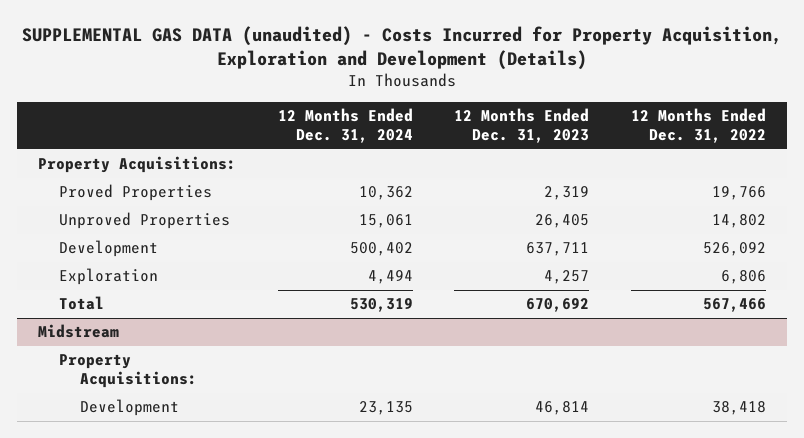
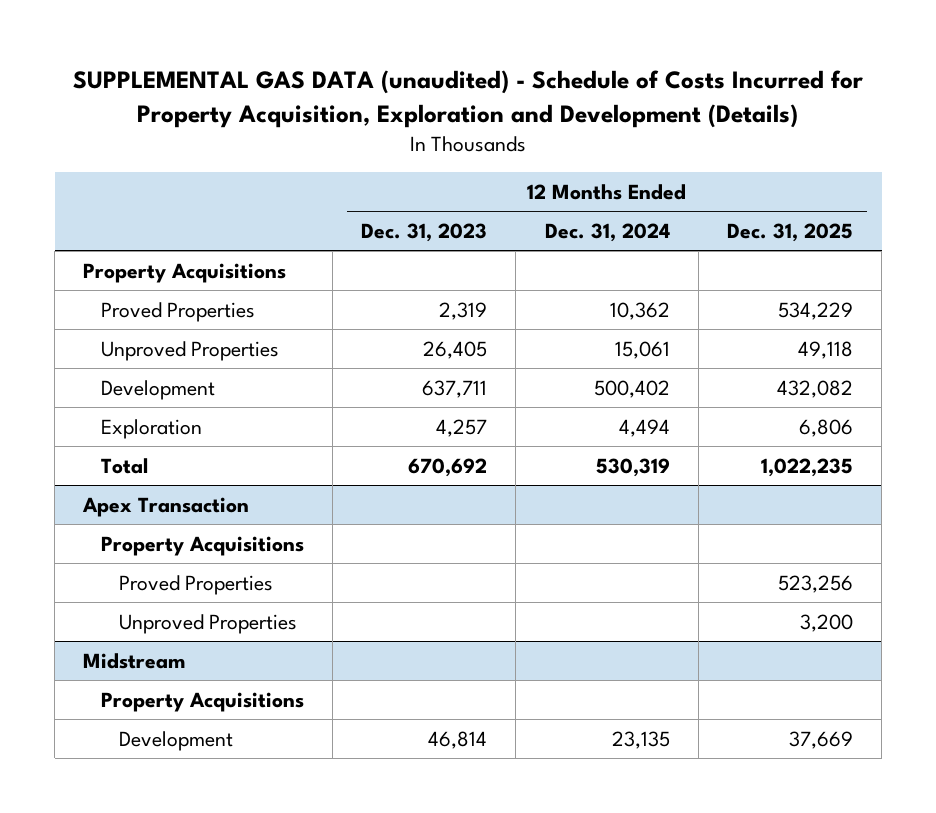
- SUPPLEMENTAL GAS DATA (unaudited) - Costs Incurred for Property Acquisition, Exploration and Development (Details)
+ SUPPLEMENTAL GAS DATA (unaudited) - Schedule of Costs Incurred for Property Acquisition, Exploration and Development (Details)
- | 12 Months Ended Dec. 31, 2024 | 12 Months Ended Dec. 31, 2023 | 12 Months Ended Dec. 31, 2022
+ | 12 Months Ended Dec. 31, 2023 | 12 Months Ended Dec. 31, 2024 | 12 Months Ended Dec. 31, 2025
- Property Acquisitions:
+ Property Acquisitions
+ Apex Transaction
+ Property Acquisitions
+ Proved Properties | | | 523,256
+ Unproved Properties | | | 3,200
@ Midstream
- Property Acquisitions:
+ Property Acquisitions

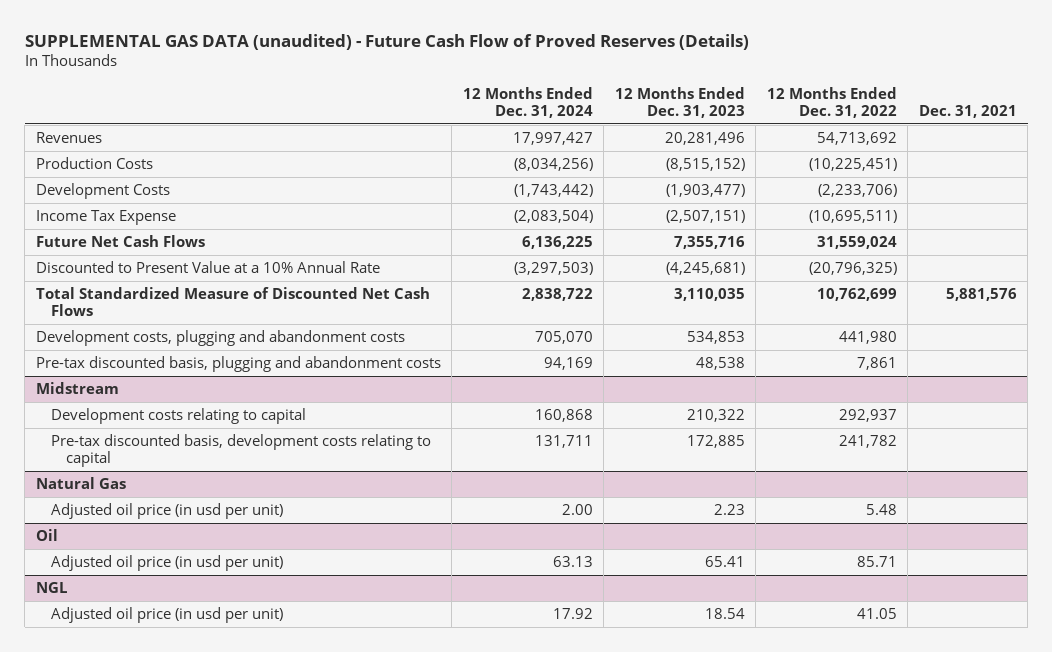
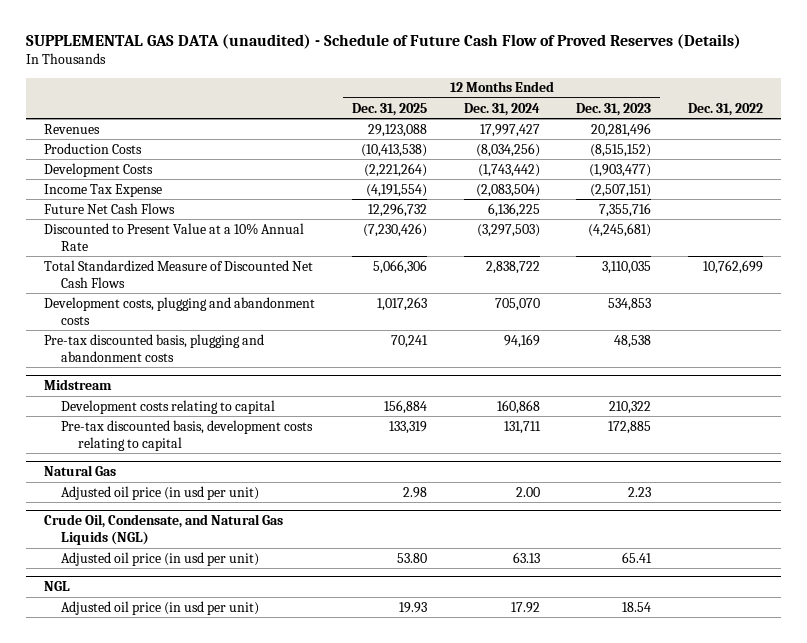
- SUPPLEMENTAL GAS DATA (unaudited) - Future Cash Flow of Proved Reserves (Details)
+ SUPPLEMENTAL GAS DATA (unaudited) - Schedule of Future Cash Flow of Proved Reserves (Details)
- | 12 Months Ended Dec. 31, 2024 | 12 Months Ended Dec. 31, 2023 | 12 Months Ended Dec. 31, 2022 | Dec. 31, 2021
+ | 12 Months Ended Dec. 31, 2025 | 12 Months Ended Dec. 31, 2024 | 12 Months Ended Dec. 31, 2023 | Dec. 31, 2022
- Oil
+ Crude Oil, Condensate, and Natural Gas Liquids (NGL)

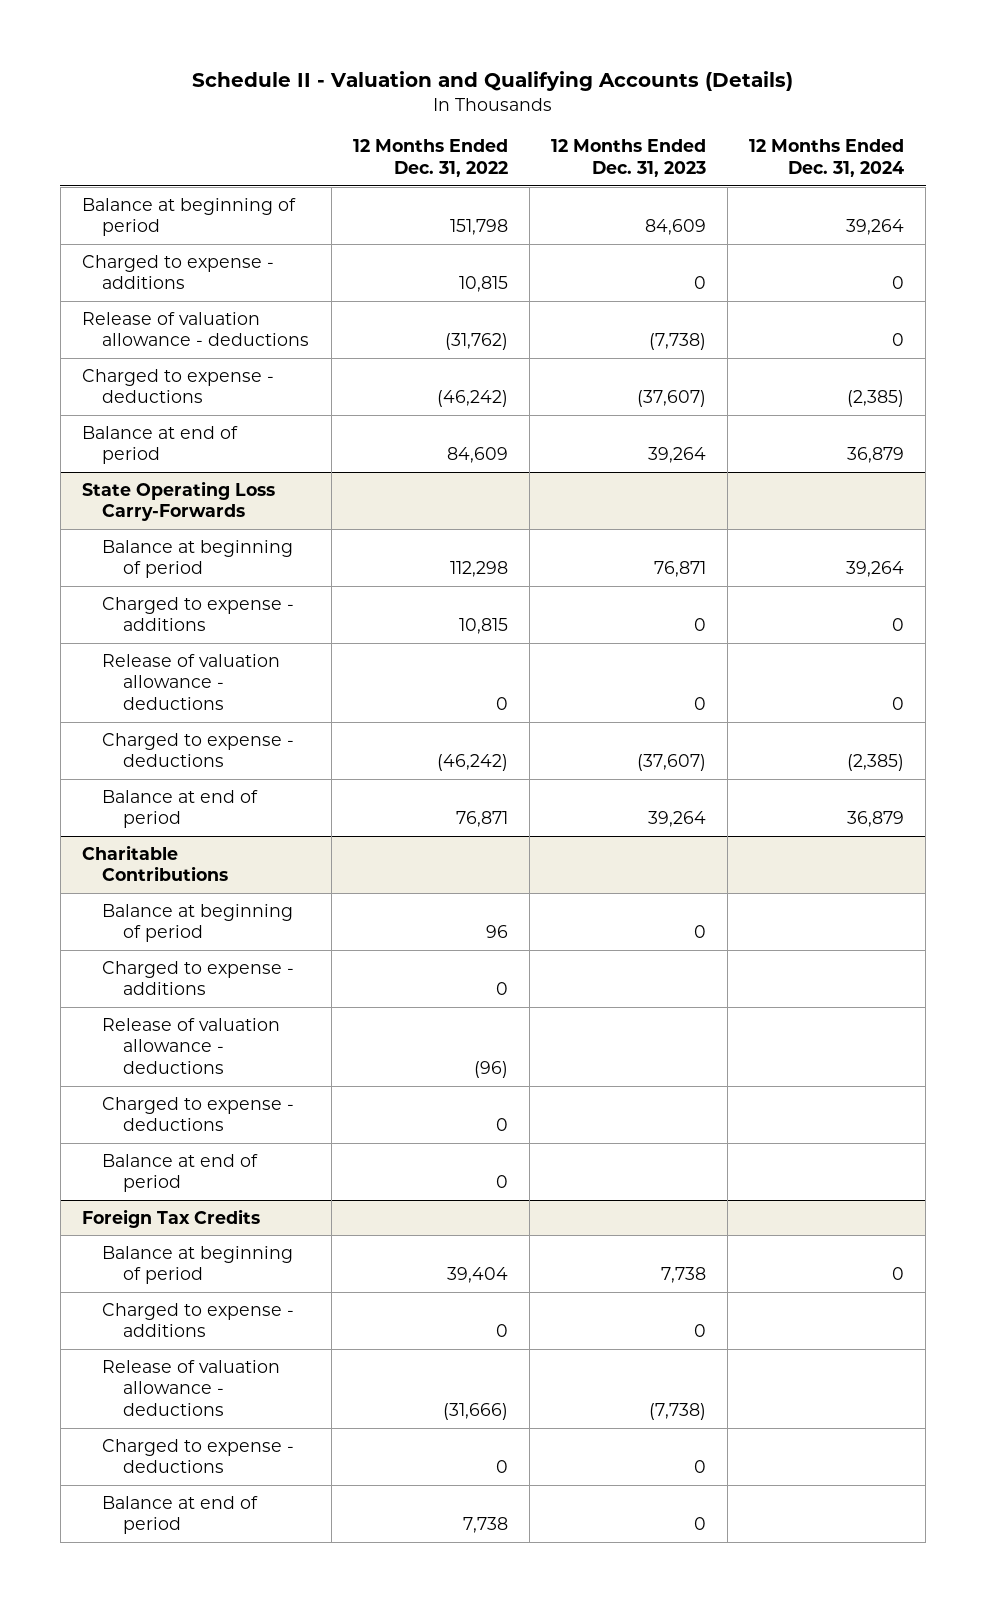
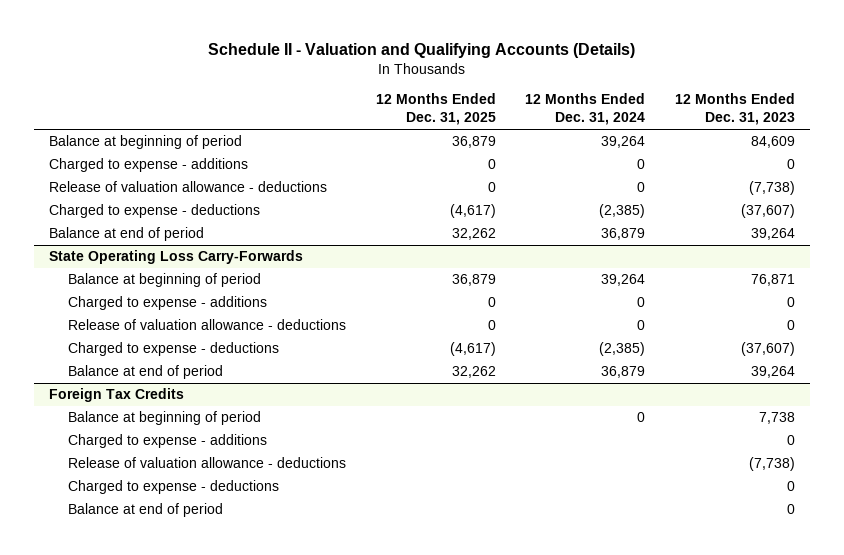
- | 12 Months Ended Dec. 31, 2022 | 12 Months Ended Dec. 31, 2023 | 12 Months Ended Dec. 31, 2024
+ | 12 Months Ended Dec. 31, 2025 | 12 Months Ended Dec. 31, 2024 | 12 Months Ended Dec. 31, 2023
- Charitable Contributions
- Balance at beginning of period | 96 | 0 |
- Charged to expense - additions | 0 | |
- Release of valuation allowance - deductions | (96) | |
- Charged to expense - deductions | 0 | |
- Balance at end of period | 0 | |

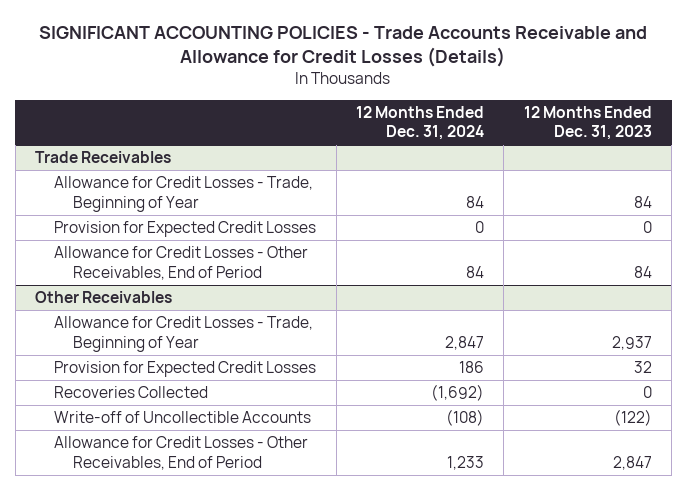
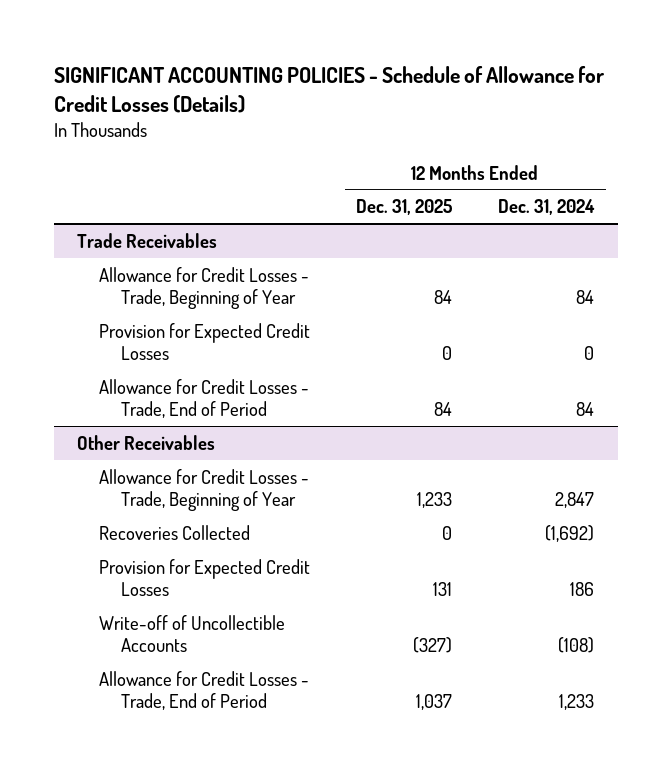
- SIGNIFICANT ACCOUNTING POLICIES - Trade Accounts Receivable and Allowance for Credit Losses (Details)
+ SIGNIFICANT ACCOUNTING POLICIES - Schedule of Allowance for Credit Losses (Details)
- | 12 Months Ended Dec. 31, 2024 | 12 Months Ended Dec. 31, 2023
+ | 12 Months Ended Dec. 31, 2025 | 12 Months Ended Dec. 31, 2024
@ Trade Receivables
- Allowance for Credit Losses - Other Receivables, End of Period | 84 | 84
+ Allowance for Credit Losses - Trade, End of Period | 84 | 84
@ Other Receivables
moved down: Provision for Expected Credit Losses | 131 | 186
- Allowance for Credit Losses - Other Receivables, End of Period | 1,233 | 2,847
+ Allowance for Credit Losses - Trade, End of Period | 1,037 | 1,233

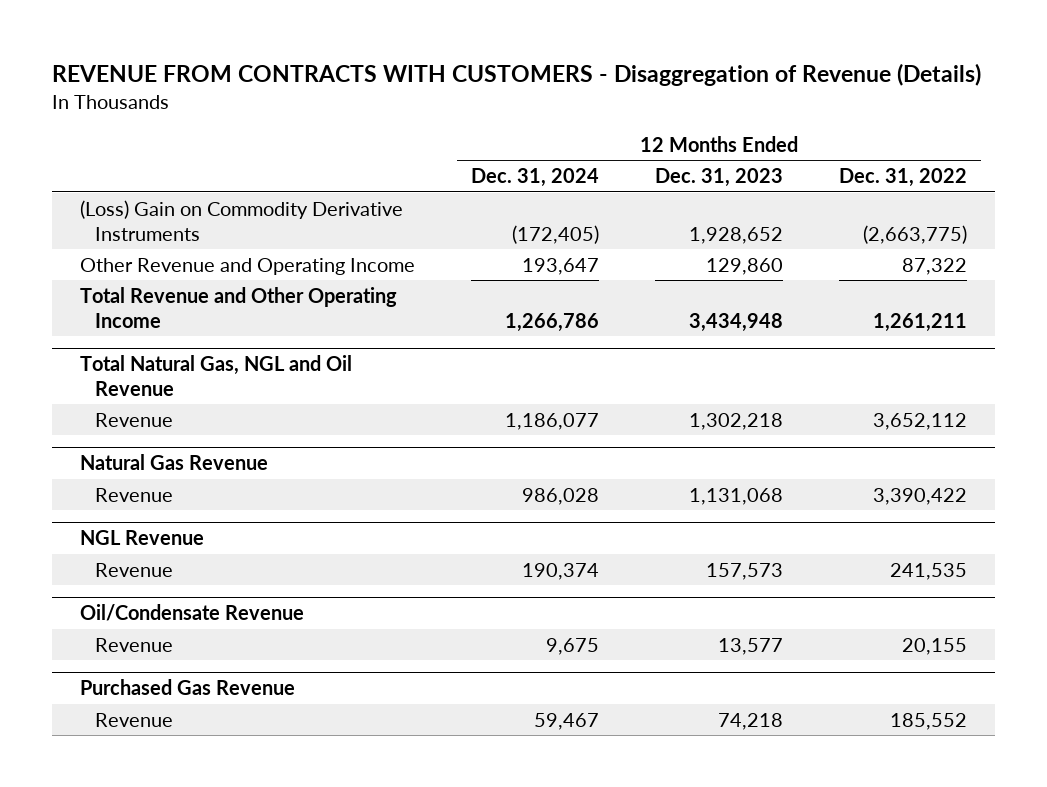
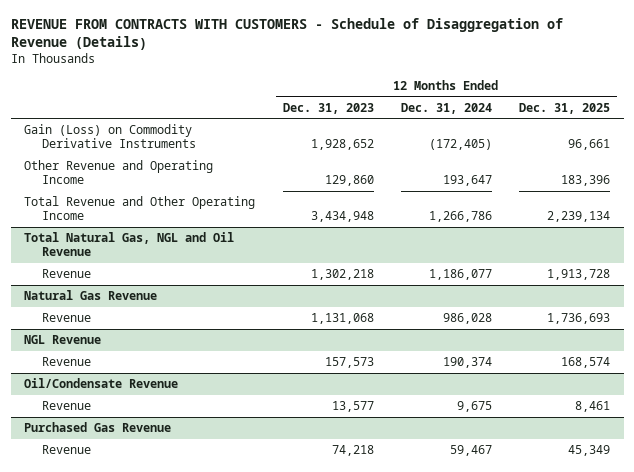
- REVENUE FROM CONTRACTS WITH CUSTOMERS - Disaggregation of Revenue (Details)
+ REVENUE FROM CONTRACTS WITH CUSTOMERS - Schedule of Disaggregation of Revenue (Details)
- | 12 Months Ended Dec. 31, 2024 | 12 Months Ended Dec. 31, 2023 | 12 Months Ended Dec. 31, 2022
+ | 12 Months Ended Dec. 31, 2023 | 12 Months Ended Dec. 31, 2024 | 12 Months Ended Dec. 31, 2025
- (Loss) Gain on Commodity Derivative Instruments | (172,405) | 1,928,652 | (2,663,775)
+ Gain (Loss) on Commodity Derivative Instruments | 1,928,652 | (172,405) | 96,661

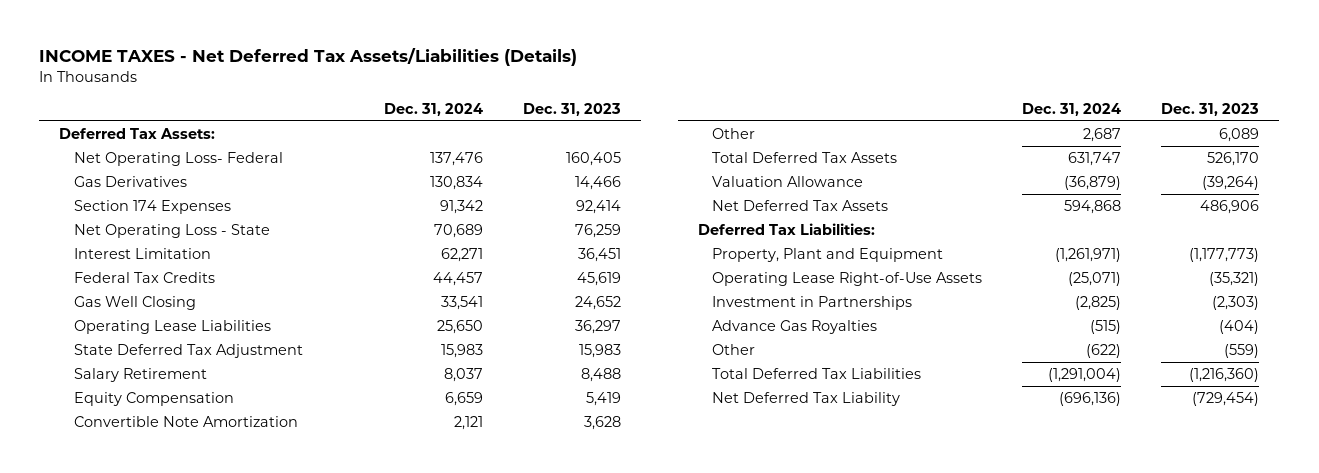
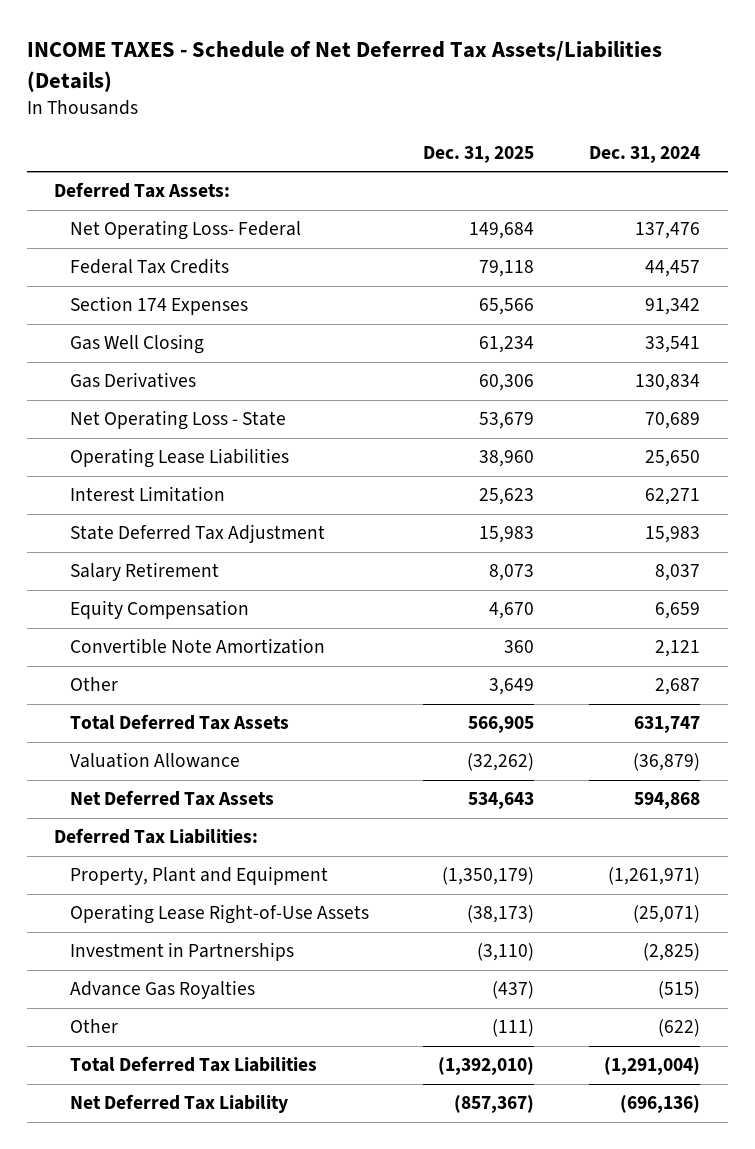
- INCOME TAXES - Net Deferred Tax Assets/Liabilities (Details)
+ INCOME TAXES - Schedule of Net Deferred Tax Assets/Liabilities (Details)
- | Dec. 31, 2024 | Dec. 31, 2023
+ | Dec. 31, 2025 | Dec. 31, 2024
moved down: Section 174 Expenses | 65,566 | 91,342
moved down: Gas Derivatives | 60,306 | 130,834
moved down: Net Operating Loss - State | 53,679 | 70,689
moved down: Interest Limitation | 25,623 | 62,271

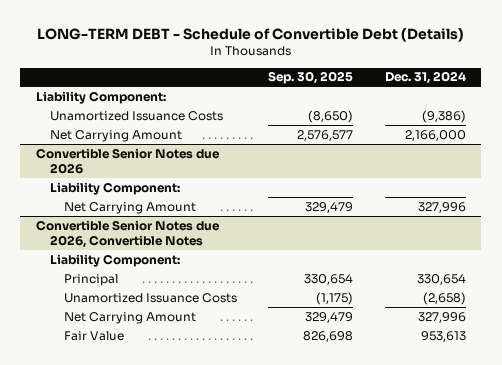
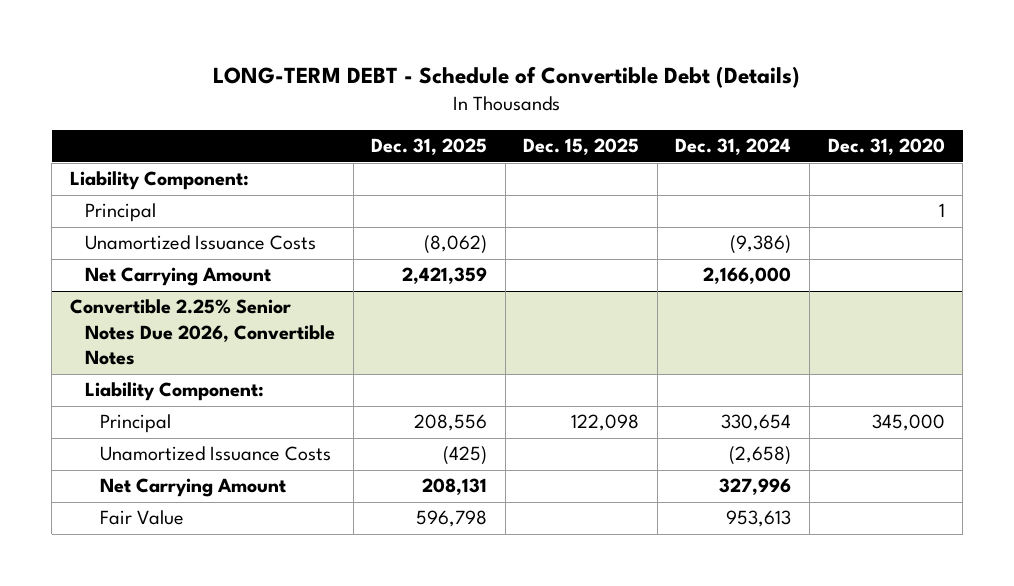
- | Sep. 30, 2025 | Dec. 31, 2024
+ | Dec. 31, 2025 | Dec. 15, 2025 | Dec. 31, 2024 | Dec. 31, 2020
+ Principal | | | | 1
- Convertible Senior Notes due 2026
- Liability Component:
- Net Carrying Amount | 329,479 | 327,996
- Convertible Senior Notes due 2026, Convertible Notes
+ Convertible 2.25% Senior Notes Due 2026, Convertible Notes

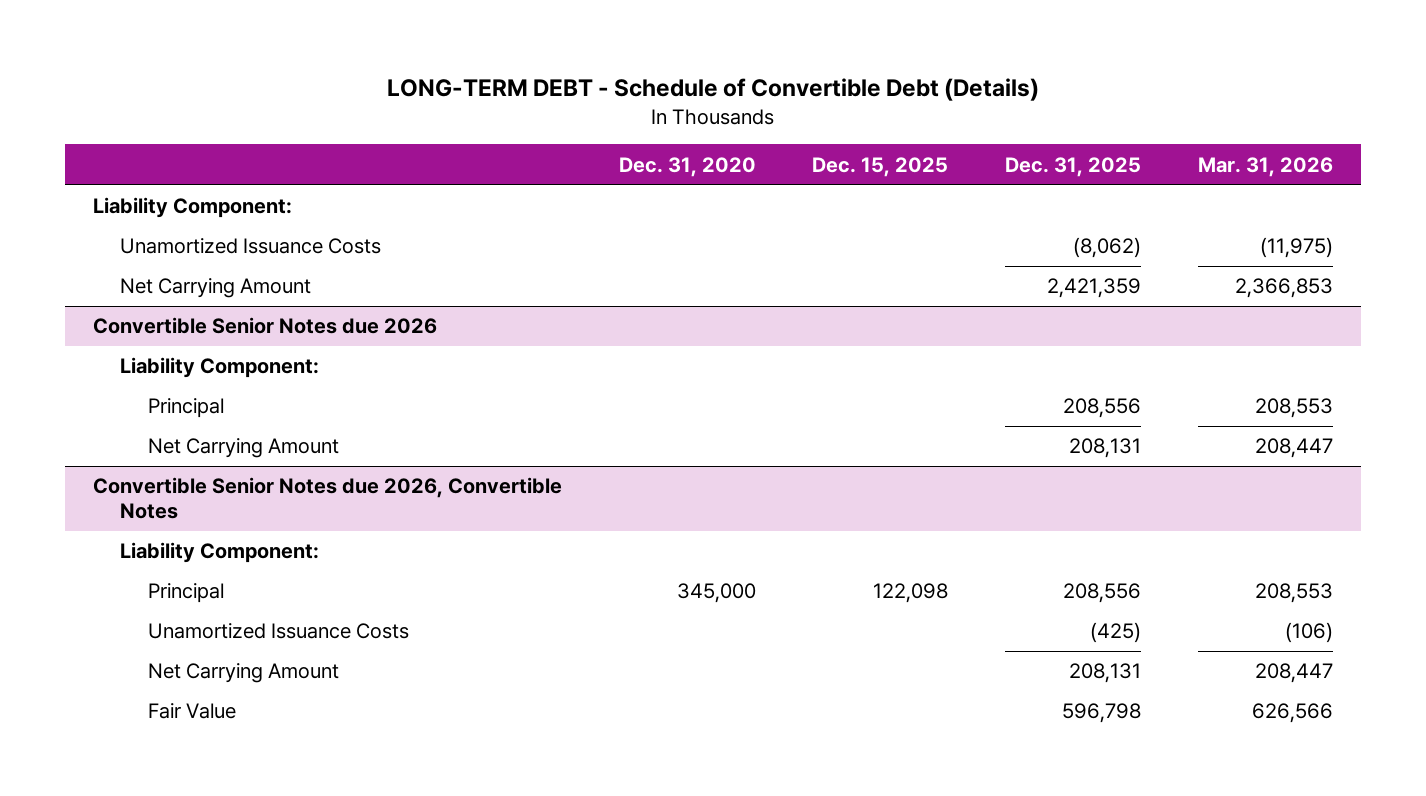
- | Dec. 31, 2025 | Dec. 15, 2025 | Dec. 31, 2024 | Dec. 31, 2020
+ | Dec. 31, 2020 | Dec. 15, 2025 | Dec. 31, 2025 | Mar. 31, 2026
- Principal | | | | 1
- Convertible 2.25% Senior Notes Due 2026, Convertible Notes
+ Convertible Senior Notes due 2026
+ Principal | | | 208,556 | 208,553
+ Net Carrying Amount | | | 208,131 | 208,447
+ Convertible Senior Notes due 2026, Convertible Notes
+ Liability Component:

